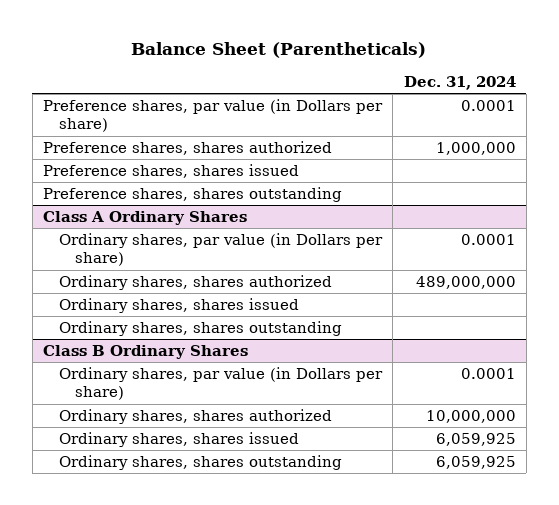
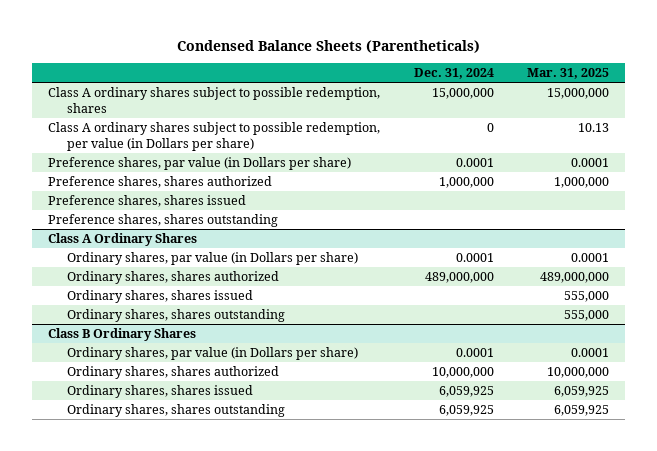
- Balance Sheet (Parentheticals)
+ Condensed Balance Sheets (Parentheticals)
- | Dec. 31, 2024
+ | Dec. 31, 2024 | Mar. 31, 2025
+ Class A ordinary shares subject to possible redemption, shares | 15,000,000 | 15,000,000
+ Class A ordinary shares subject to possible redemption, per value (in Dollars per share) | 0 | 10.13

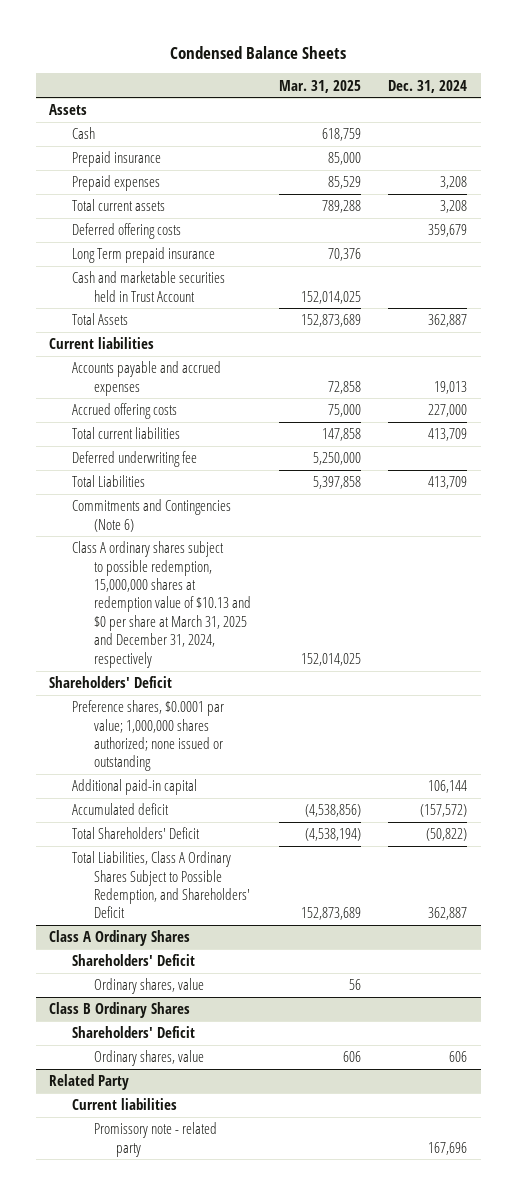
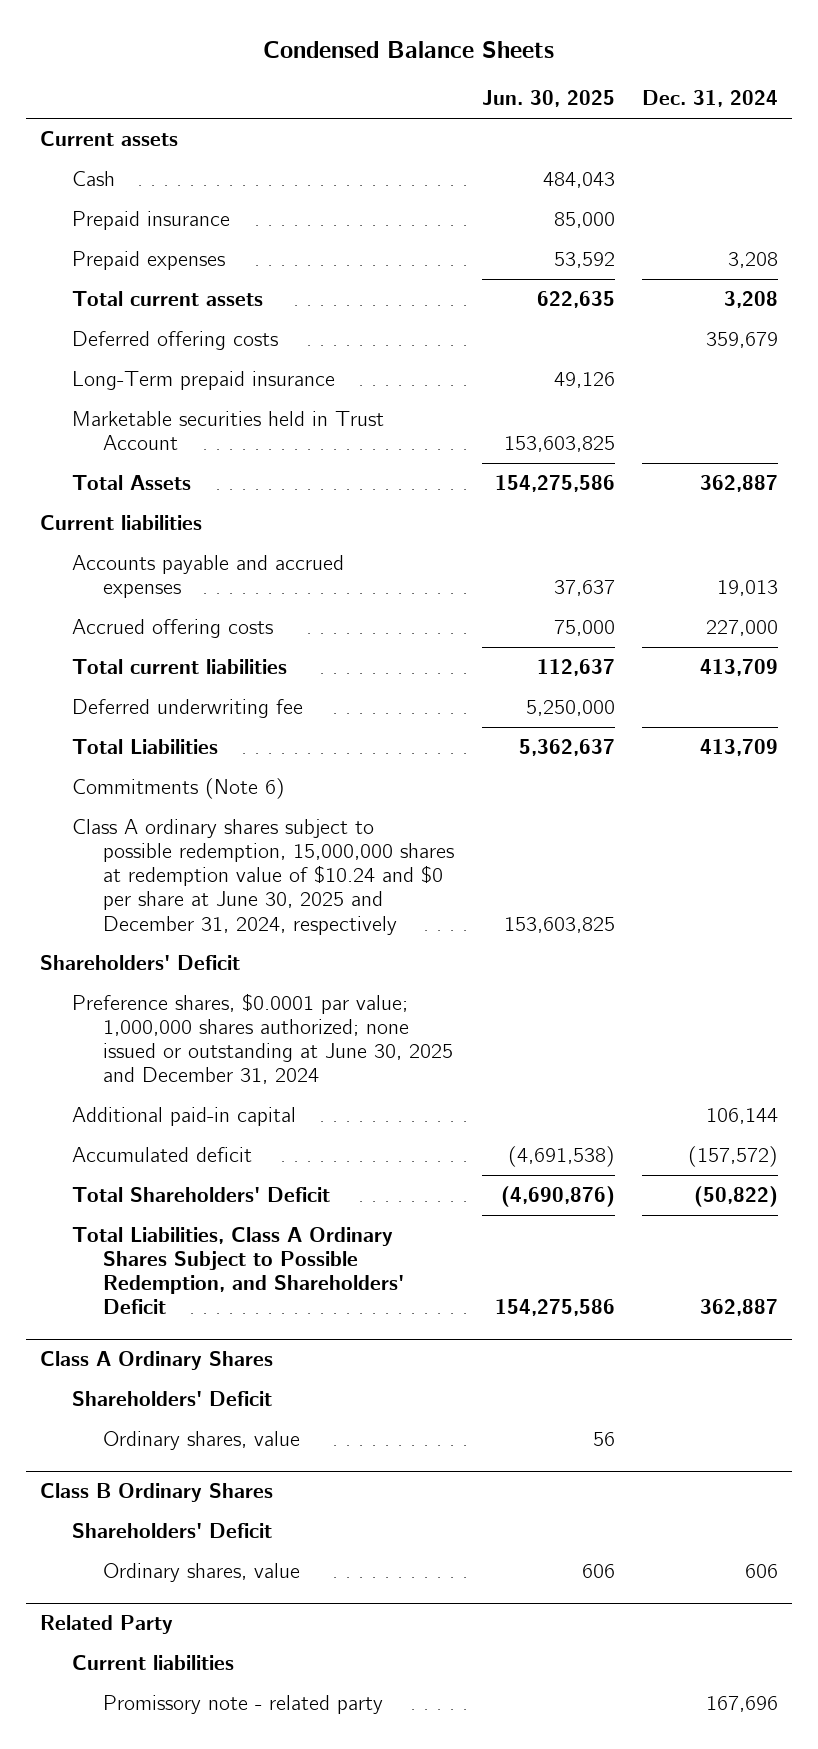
- | Mar. 31, 2025 | Dec. 31, 2024
+ | Jun. 30, 2025 | Dec. 31, 2024
- Assets
+ Current assets
- Long Term prepaid insurance | 70,376 |
- Cash and marketable securities held in Trust Account | 152,014,025 |
+ Long-Term prepaid insurance | 49,126 |
+ Marketable securities held in Trust Account | 153,603,825 |
- Commitments and Contingencies (Note 6)
- Class A ordinary shares subject to possible redemption, 15,000,000 shares at redemption value of $10.13 and $0 per share at March 31, 2025 and December 31, 2024, respectively | 152,014,025 |
+ Commitments (Note 6)
+ Class A ordinary shares subject to possible redemption, 15,000,000 shares at redemption value of $10.24 and $0 per share at June 30, 2025 and December 31, 2024, respectively | 153,603,825 |
- Preference shares, $0.0001 par value; 1,000,000 shares authorized; none issued or outstanding
+ Preference shares, $0.0001 par value; 1,000,000 shares authorized; none issued or outstanding at June 30, 2025 and December 31, 2024

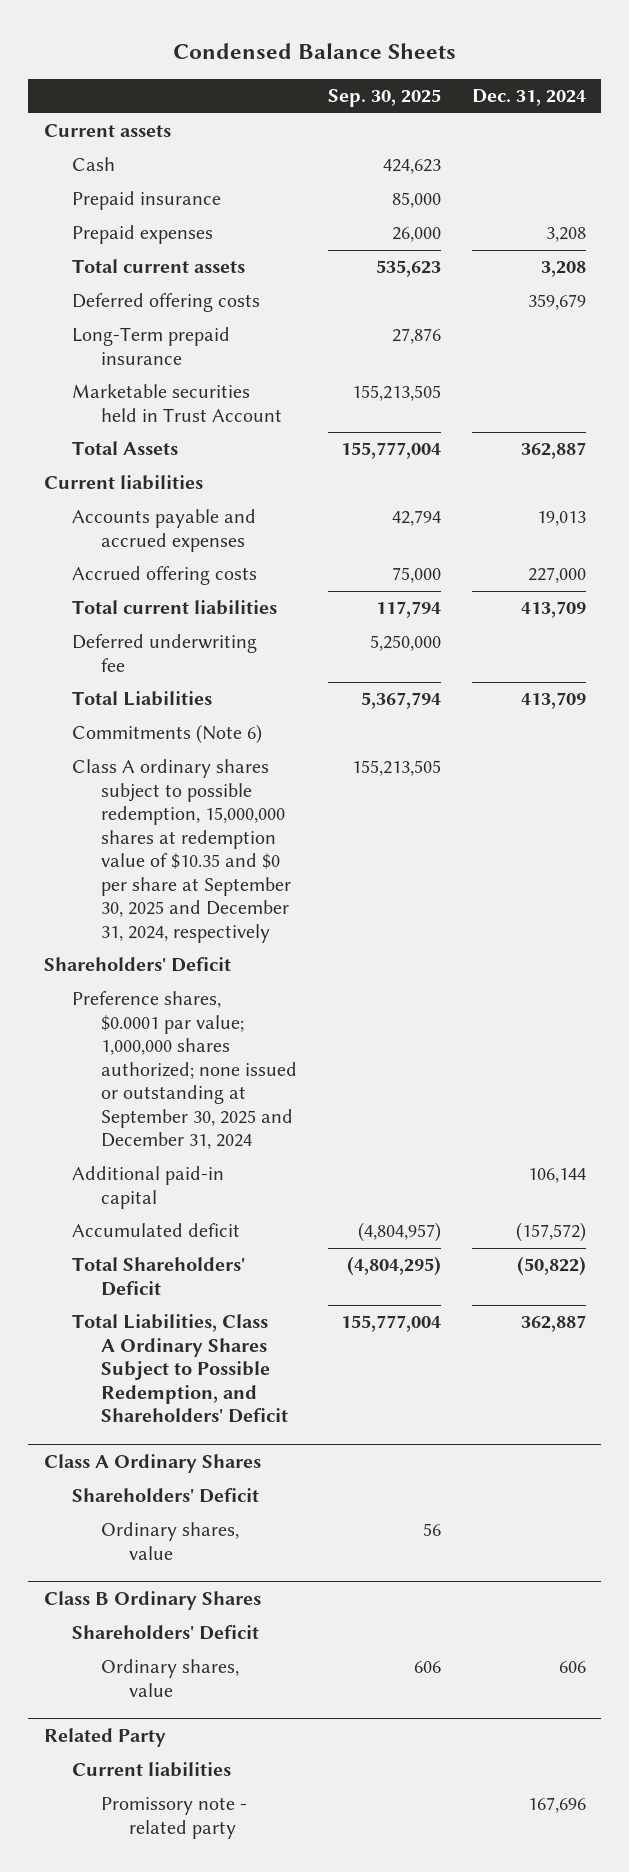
- | Jun. 30, 2025 | Dec. 31, 2024
+ | Sep. 30, 2025 | Dec. 31, 2024
- Class A ordinary shares subject to possible redemption, 15,000,000 shares at redemption value of $10.24 and $0 per share at June 30, 2025 and December 31, 2024, respectively | 153,603,825 |
+ Class A ordinary shares subject to possible redemption, 15,000,000 shares at redemption value of $10.35 and $0 per share at September 30, 2025 and December 31, 2024, respectively | 155,213,505 |
- Preference shares, $0.0001 par value; 1,000,000 shares authorized; none issued or outstanding at June 30, 2025 and December 31, 2024
+ Preference shares, $0.0001 par value; 1,000,000 shares authorized; none issued or outstanding at September 30, 2025 and December 31, 2024

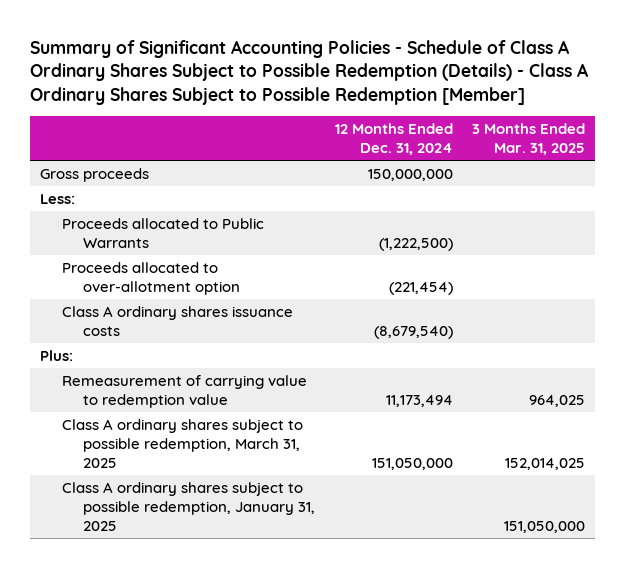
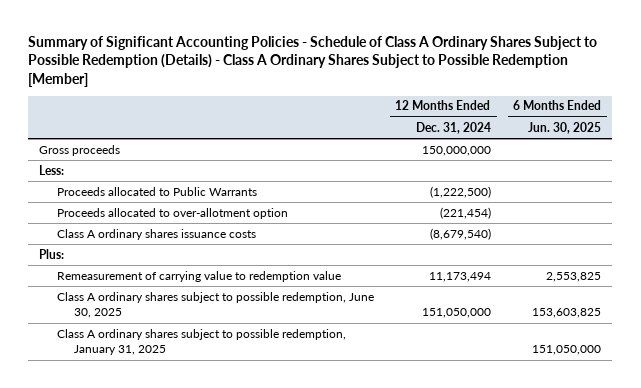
- | 12 Months Ended Dec. 31, 2024 | 3 Months Ended Mar. 31, 2025
+ | 12 Months Ended Dec. 31, 2024 | 6 Months Ended Jun. 30, 2025
- Class A ordinary shares subject to possible redemption, March 31, 2025 | 151,050,000 | 152,014,025
+ Class A ordinary shares subject to possible redemption, June 30, 2025 | 151,050,000 | 153,603,825

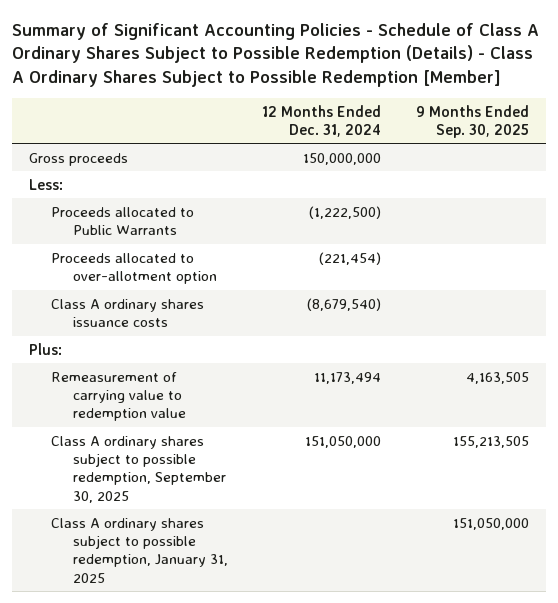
- | 12 Months Ended Dec. 31, 2024 | 6 Months Ended Jun. 30, 2025
+ | 12 Months Ended Dec. 31, 2024 | 9 Months Ended Sep. 30, 2025
- Class A ordinary shares subject to possible redemption, June 30, 2025 | 151,050,000 | 153,603,825
+ Class A ordinary shares subject to possible redemption, September 30, 2025 | 151,050,000 | 155,213,505

